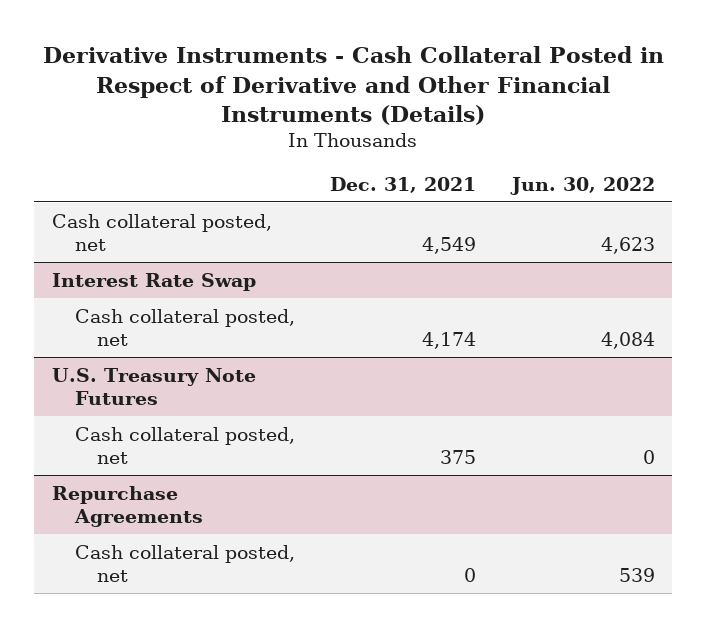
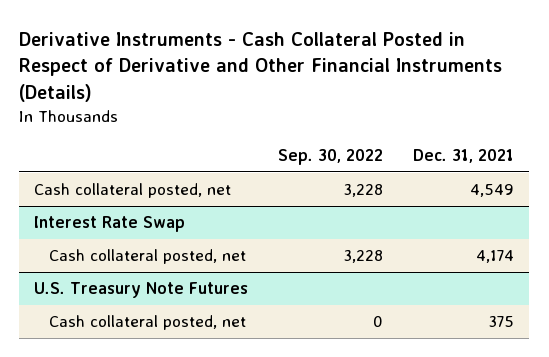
- | Dec. 31, 2021 | Jun. 30, 2022
+ | Sep. 30, 2022 | Dec. 31, 2021
- Repurchase Agreements
- Cash collateral posted, net | 0 | 539

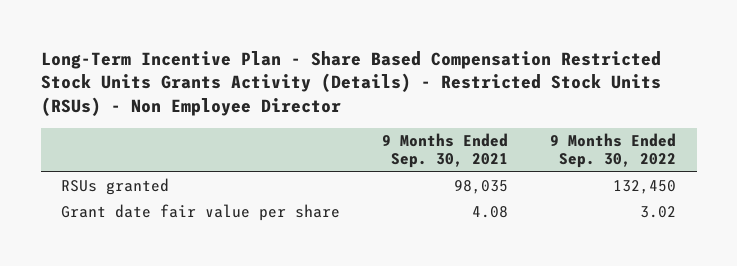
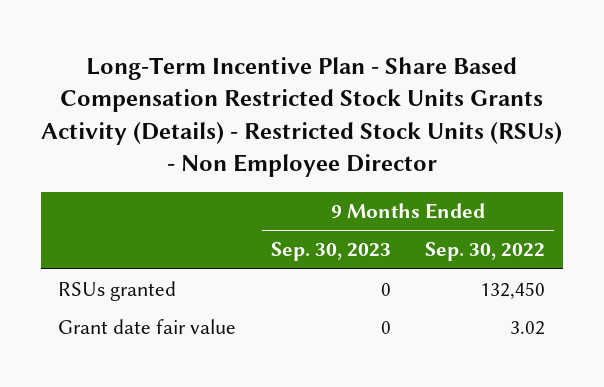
- | 9 Months Ended Sep. 30, 2021 | 9 Months Ended Sep. 30, 2022
+ | 9 Months Ended Sep. 30, 2023 | 9 Months Ended Sep. 30, 2022
- Grant date fair value per share | 4.08 | 3.02
+ Grant date fair value | 0 | 3.02

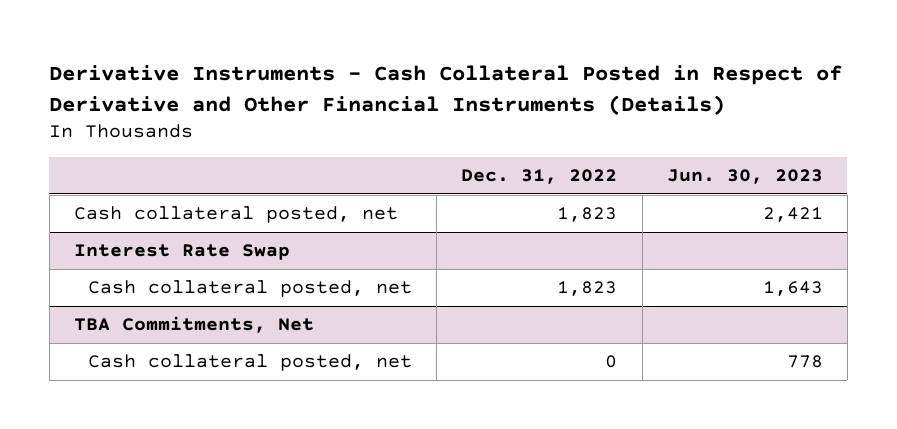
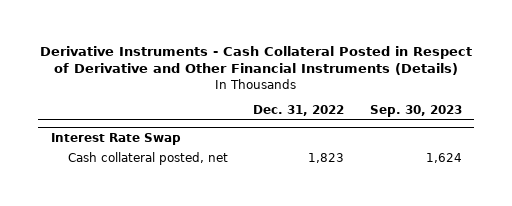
- | Dec. 31, 2022 | Jun. 30, 2023
+ | Dec. 31, 2022 | Sep. 30, 2023
- Cash collateral posted, net | 1,823 | 2,421
- TBA Commitments, Net
- Cash collateral posted, net | 0 | 778

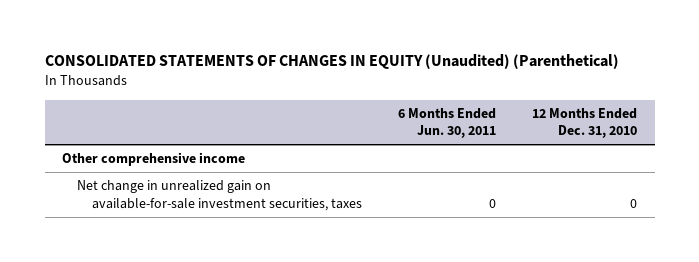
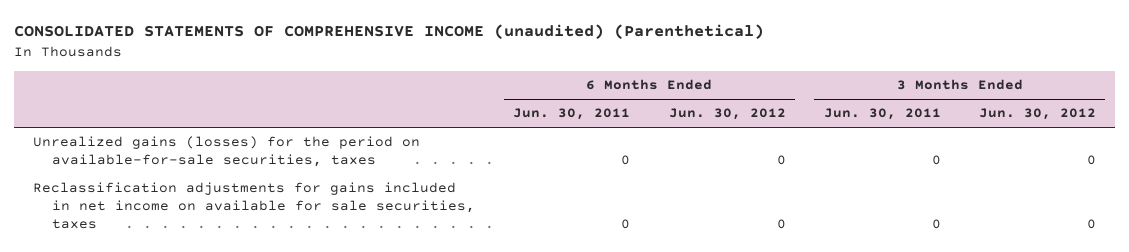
- CONSOLIDATED STATEMENTS OF CHANGES IN EQUITY (Unaudited) (Parenthetical)
+ CONSOLIDATED STATEMENTS OF COMPREHENSIVE INCOME (unaudited) (Parenthetical)
- | 6 Months Ended Jun. 30, 2011 | 12 Months Ended Dec. 31, 2010
+ | 6 Months Ended Jun. 30, 2011 | 6 Months Ended Jun. 30, 2012 | 3 Months Ended Jun. 30, 2011 | 3 Months Ended Jun. 30, 2012
- Other comprehensive income
- Net change in unrealized gain on available-for-sale investment securities, taxes | 0 | 0
+ Unrealized gains (losses) for the period on available-for-sale securities, taxes | 0 | 0 | 0 | 0
+ Reclassification adjustments for gains included in net income on available for sale securities, taxes | 0 | 0 | 0 | 0

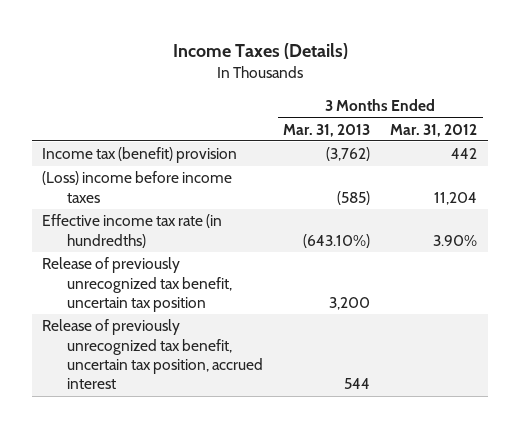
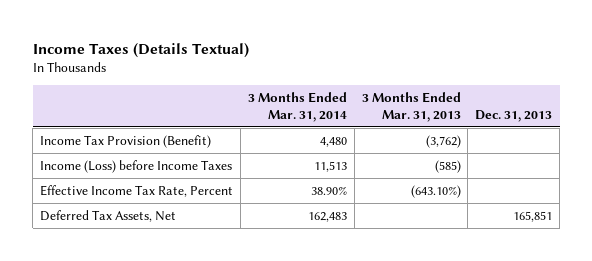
- Income Taxes (Details)
+ Income Taxes (Details Textual)
- | 3 Months Ended Mar. 31, 2013 | 3 Months Ended Mar. 31, 2012
+ | 3 Months Ended Mar. 31, 2014 | 3 Months Ended Mar. 31, 2013 | Dec. 31, 2013
- Income tax (benefit) provision | (3,762) | 442
- (Loss) income before income taxes | (585) | 11,204
- Effective income tax rate (in hundredths) | (643.10%) | 3.90%
- Release of previously unrecognized tax benefit, uncertain tax position | 3,200 |
- Release of previously unrecognized tax benefit, uncertain tax position, accrued interest | 544 |
+ Income Tax Provision (Benefit) | 4,480 | (3,762) |
+ Income (Loss) before Income Taxes | 11,513 | (585) |
+ Effective Income Tax Rate, Percent | 38.90% | (643.10%) |
+ Deferred Tax Assets, Net | 162,483 | | 165,851

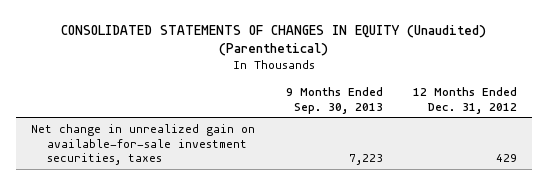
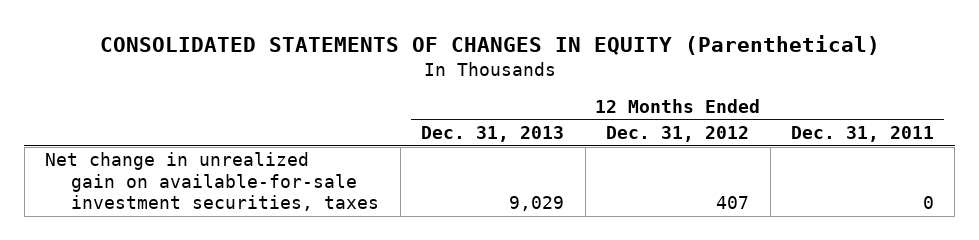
- CONSOLIDATED STATEMENTS OF CHANGES IN EQUITY (Unaudited) (Parenthetical)
+ CONSOLIDATED STATEMENTS OF CHANGES IN EQUITY (Parenthetical)
- | 9 Months Ended Sep. 30, 2013 | 12 Months Ended Dec. 31, 2012
+ | 12 Months Ended Dec. 31, 2013 | 12 Months Ended Dec. 31, 2012 | 12 Months Ended Dec. 31, 2011
- Net change in unrealized gain on available-for-sale investment securities, taxes | 7,223 | 429
+ Net change in unrealized gain on available-for-sale investment securities, taxes | 9,029 | 407 | 0

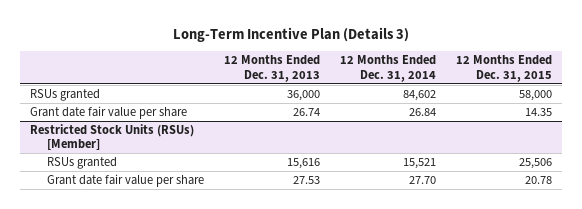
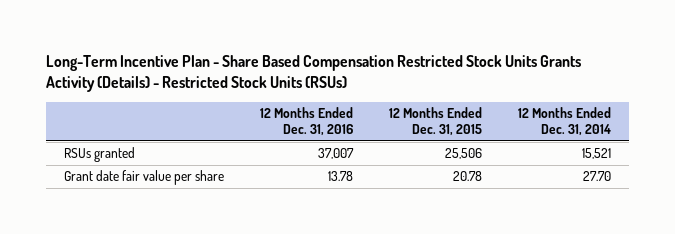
- Long-Term Incentive Plan (Details 3)
+ Long-Term Incentive Plan - Share Based Compensation Restricted Stock Units Grants Activity (Details) - Restricted Stock Units (RSUs)
- | 12 Months Ended Dec. 31, 2013 | 12 Months Ended Dec. 31, 2014 | 12 Months Ended Dec. 31, 2015
+ | 12 Months Ended Dec. 31, 2016 | 12 Months Ended Dec. 31, 2015 | 12 Months Ended Dec. 31, 2014
- RSUs granted | 36,000 | 84,602 | 58,000
- Grant date fair value per share | 26.74 | 26.84 | 14.35
- Restricted Stock Units (RSUs) [Member]

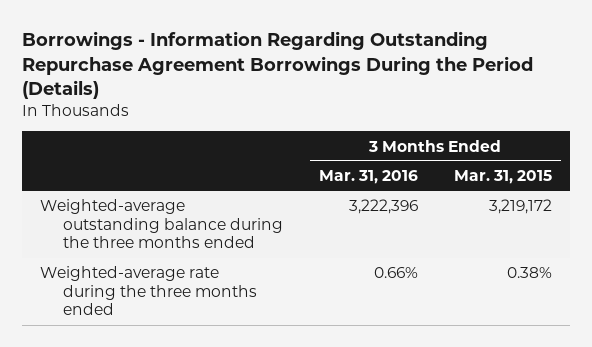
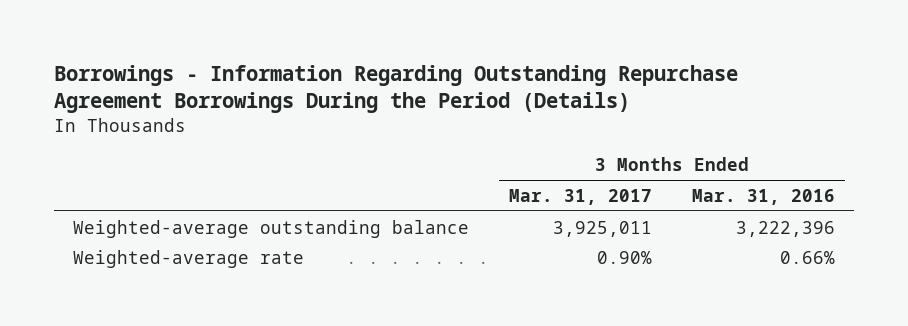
- | 3 Months Ended Mar. 31, 2016 | 3 Months Ended Mar. 31, 2015
+ | 3 Months Ended Mar. 31, 2017 | 3 Months Ended Mar. 31, 2016
- Weighted-average outstanding balance during the three months ended | 3,222,396 | 3,219,172
- Weighted-average rate during the three months ended | 0.66% | 0.38%
+ Weighted-average outstanding balance | 3,925,011 | 3,222,396
+ Weighted-average rate | 0.90% | 0.66%

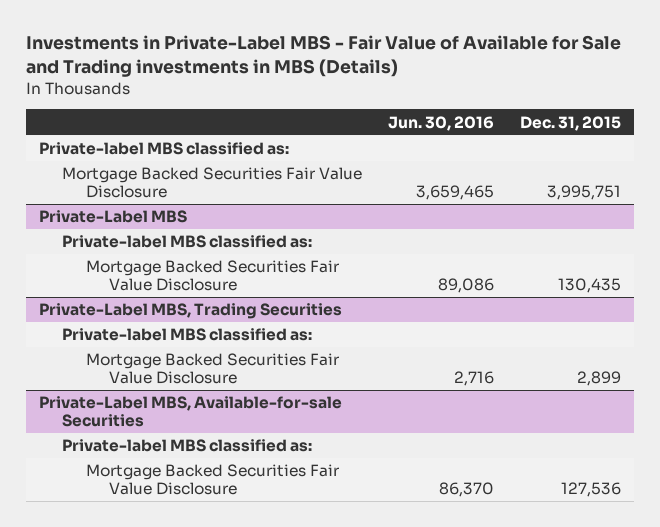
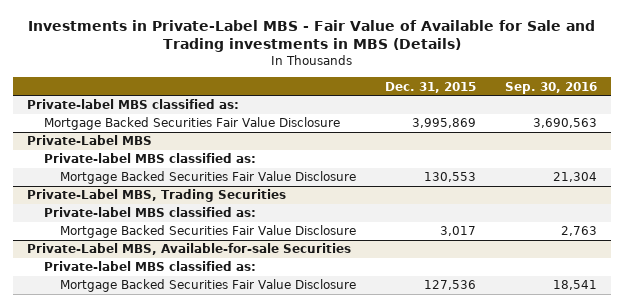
- | Jun. 30, 2016 | Dec. 31, 2015
+ | Dec. 31, 2015 | Sep. 30, 2016
- Mortgage Backed Securities Fair Value Disclosure | 3,659,465 | 3,995,751
+ Mortgage Backed Securities Fair Value Disclosure | 3,995,869 | 3,690,563
@ Private-Label MBS
- Mortgage Backed Securities Fair Value Disclosure | 89,086 | 130,435
+ Mortgage Backed Securities Fair Value Disclosure | 130,553 | 21,304
@ Private-Label MBS, Trading Securities
- Mortgage Backed Securities Fair Value Disclosure | 2,716 | 2,899
+ Mortgage Backed Securities Fair Value Disclosure | 3,017 | 2,763

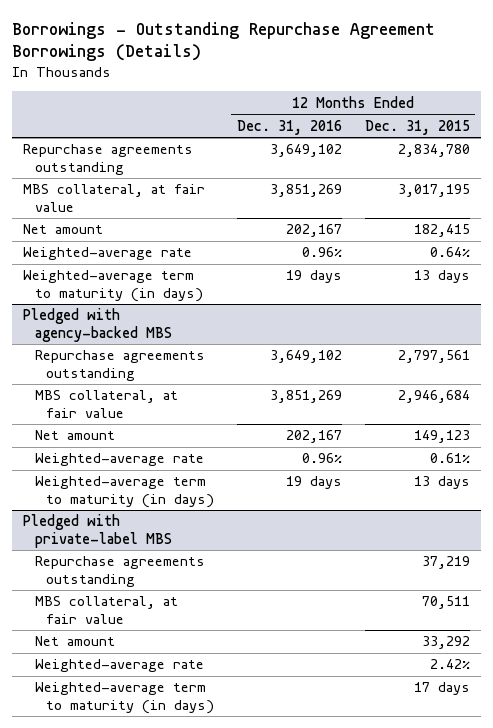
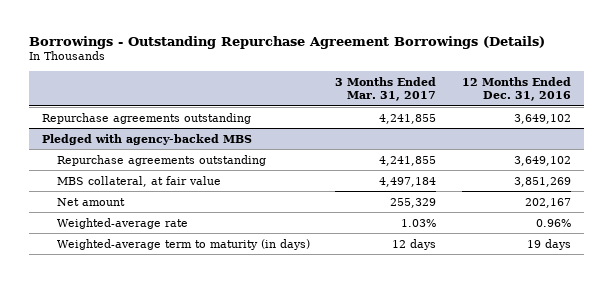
- | 12 Months Ended Dec. 31, 2016 | 12 Months Ended Dec. 31, 2015
+ | 3 Months Ended Mar. 31, 2017 | 12 Months Ended Dec. 31, 2016
- MBS collateral, at fair value | 3,851,269 | 3,017,195
- Net amount | 202,167 | 182,415
- Weighted-average rate | 0.96% | 0.64%
- Weighted-average term to maturity (in days) | 19 days | 13 days
- Pledged with private-label MBS
- Repurchase agreements outstanding | | 37,219
- MBS collateral, at fair value | | 70,511
- Net amount | | 33,292
- Weighted-average rate | | 2.42%
- Weighted-average term to maturity (in days) | | 17 days

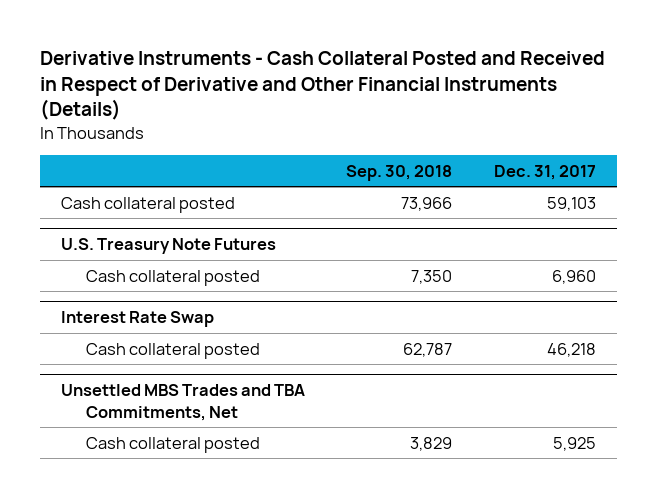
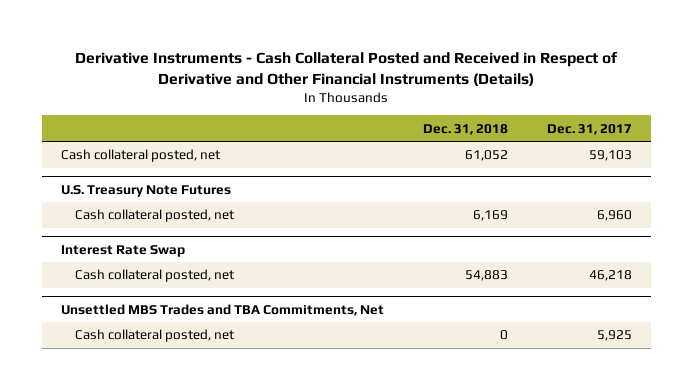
- | Sep. 30, 2018 | Dec. 31, 2017
+ | Dec. 31, 2018 | Dec. 31, 2017
- Cash collateral posted | 73,966 | 59,103
+ Cash collateral posted, net | 61,052 | 59,103
@ U.S. Treasury Note Futures
- Cash collateral posted | 7,350 | 6,960
+ Cash collateral posted, net | 6,169 | 6,960
@ Interest Rate Swap
- Cash collateral posted | 62,787 | 46,218
+ Cash collateral posted, net | 54,883 | 46,218
@ Unsettled MBS Trades and TBA Commitments, Net
- Cash collateral posted | 3,829 | 5,925
+ Cash collateral posted, net | 0 | 5,925

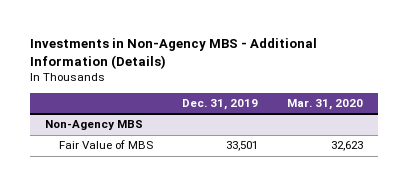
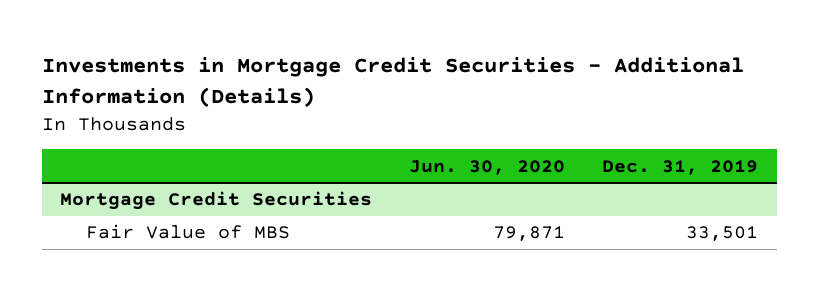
- Investments in Non-Agency MBS - Additional Information (Details)
+ Investments in Mortgage Credit Securities - Additional Information (Details)
- | Dec. 31, 2019 | Mar. 31, 2020
+ | Jun. 30, 2020 | Dec. 31, 2019
- Non-Agency MBS
+ Mortgage Credit Securities

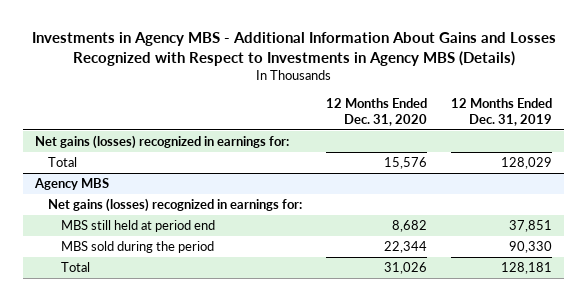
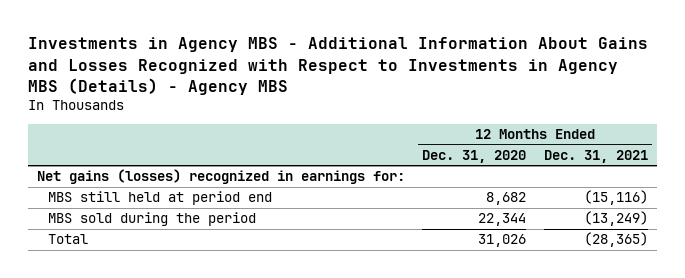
- Investments in Agency MBS - Additional Information About Gains and Losses Recognized with Respect to Investments in Agency MBS (Details)
+ Investments in Agency MBS - Additional Information About Gains and Losses Recognized with Respect to Investments in Agency MBS (Details) - Agency MBS
- | 12 Months Ended Dec. 31, 2020 | 12 Months Ended Dec. 31, 2019
+ | 12 Months Ended Dec. 31, 2020 | 12 Months Ended Dec. 31, 2021
- Total | 15,576 | 128,029
- Agency MBS
- Net gains (losses) recognized in earnings for:

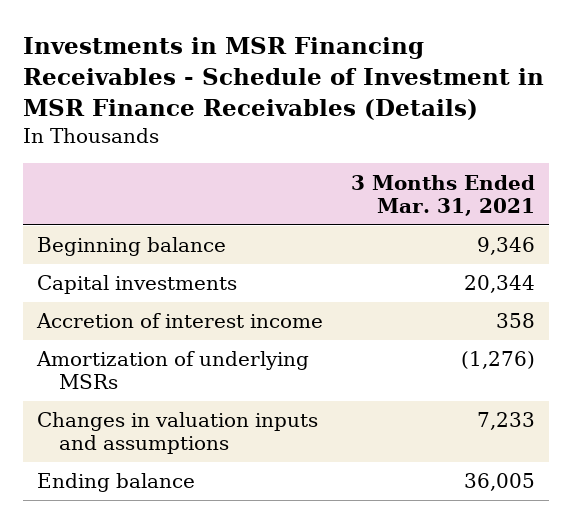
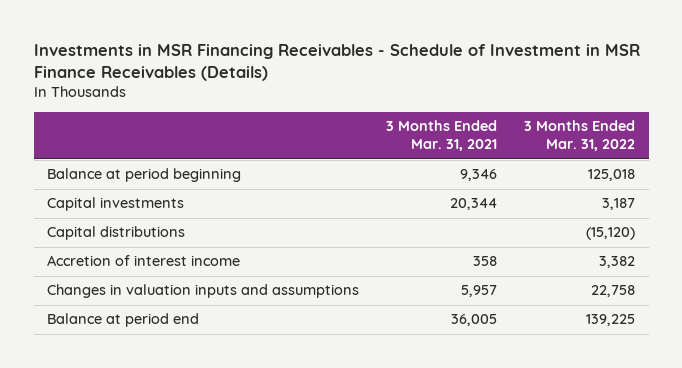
- | 3 Months Ended Mar. 31, 2021
+ | 3 Months Ended Mar. 31, 2021 | 3 Months Ended Mar. 31, 2022
- Beginning balance | 9,346
+ Balance at period beginning | 9,346 | 125,018
+ Capital distributions | | (15,120)
- Amortization of underlying MSRs | (1,276)
- Changes in valuation inputs and assumptions | 7,233
- Ending balance | 36,005
+ Changes in valuation inputs and assumptions | 5,957 | 22,758
+ Balance at period end | 36,005 | 139,225

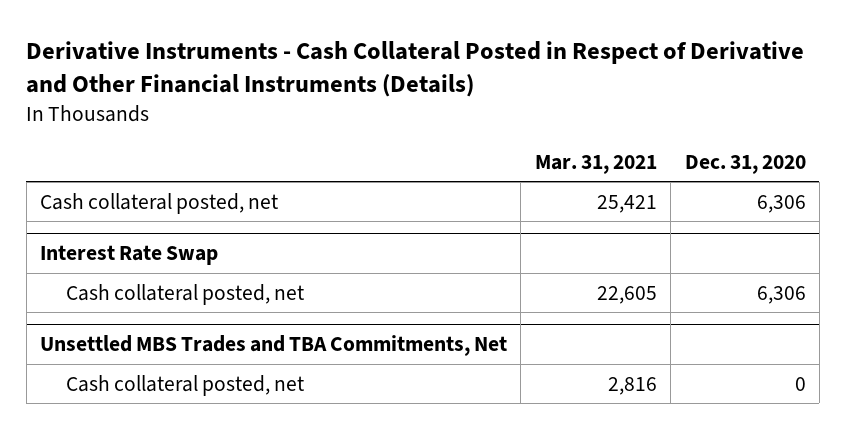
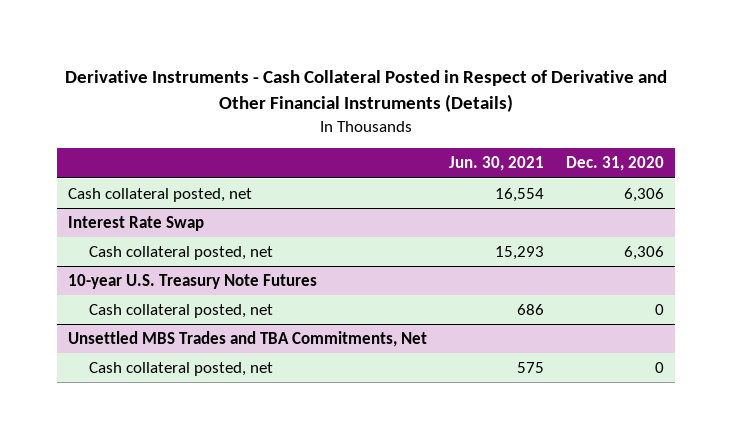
- | Mar. 31, 2021 | Dec. 31, 2020
+ | Jun. 30, 2021 | Dec. 31, 2020
+ 10-year U.S. Treasury Note Futures
+ Cash collateral posted, net | 686 | 0

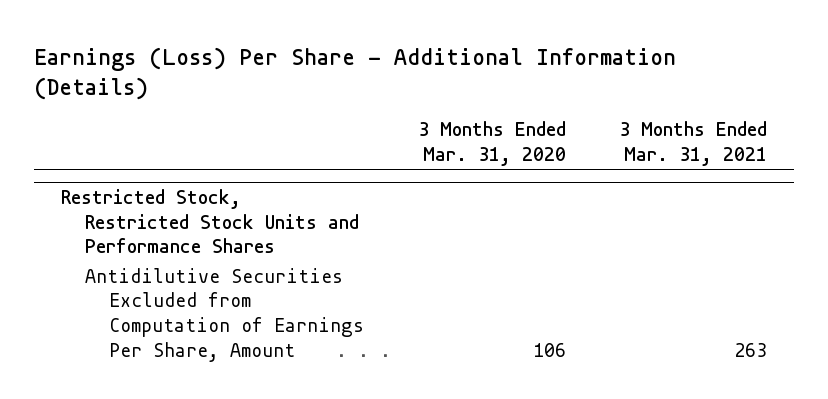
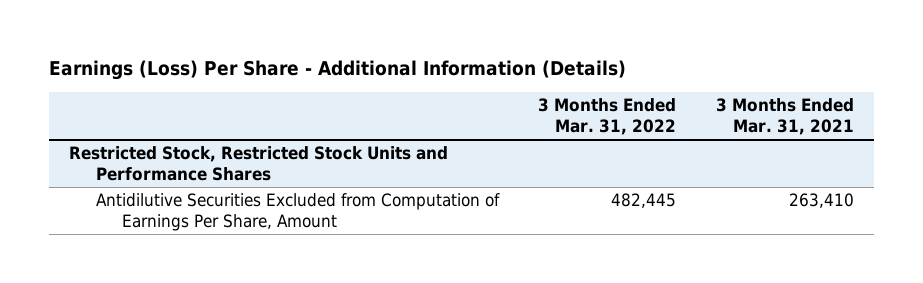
- | 3 Months Ended Mar. 31, 2020 | 3 Months Ended Mar. 31, 2021
+ | 3 Months Ended Mar. 31, 2022 | 3 Months Ended Mar. 31, 2021
@ Restricted Stock, Restricted Stock Units and Performance Shares
- Antidilutive Securities Excluded from Computation of Earnings Per Share, Amount | 106 | 263
+ Antidilutive Securities Excluded from Computation of Earnings Per Share, Amount | 482,445 | 263,410

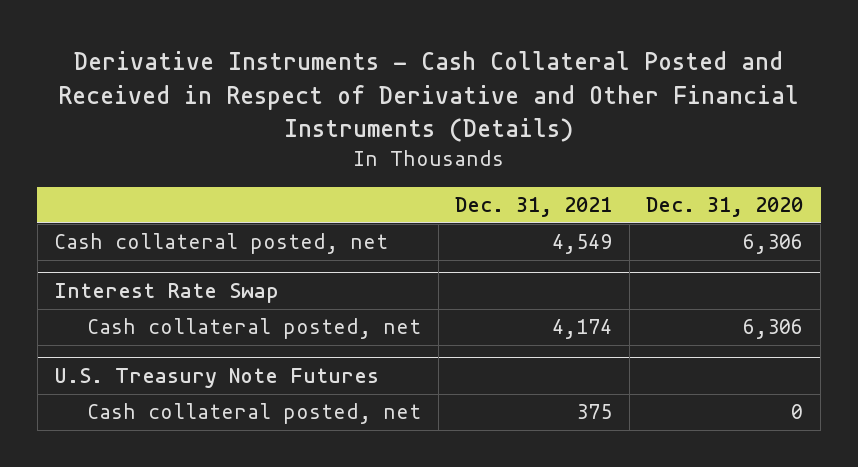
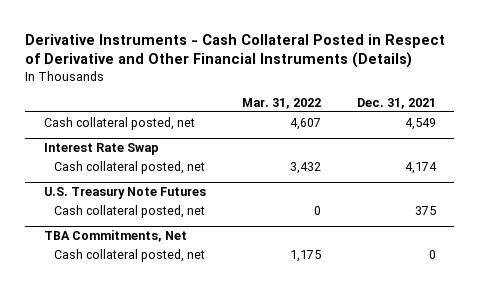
- Derivative Instruments - Cash Collateral Posted and Received in Respect of Derivative and Other Financial Instruments (Details)
+ Derivative Instruments - Cash Collateral Posted in Respect of Derivative and Other Financial Instruments (Details)
- | Dec. 31, 2021 | Dec. 31, 2020
+ | Mar. 31, 2022 | Dec. 31, 2021
+ TBA Commitments, Net
+ Cash collateral posted, net | 1,175 | 0

